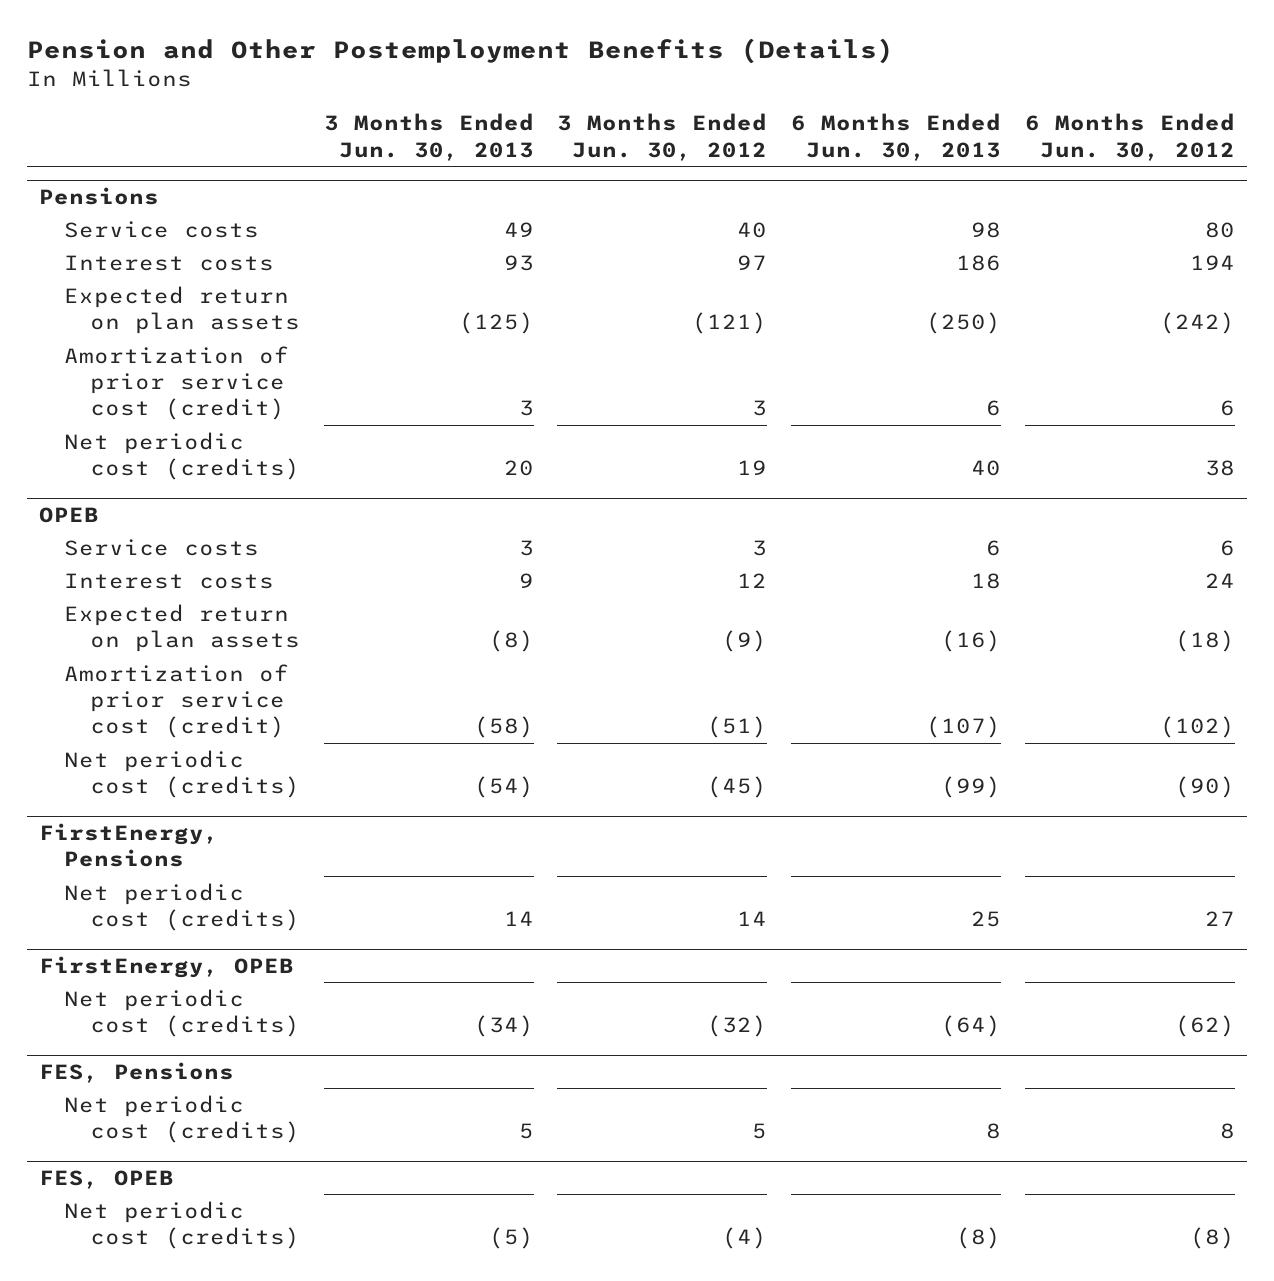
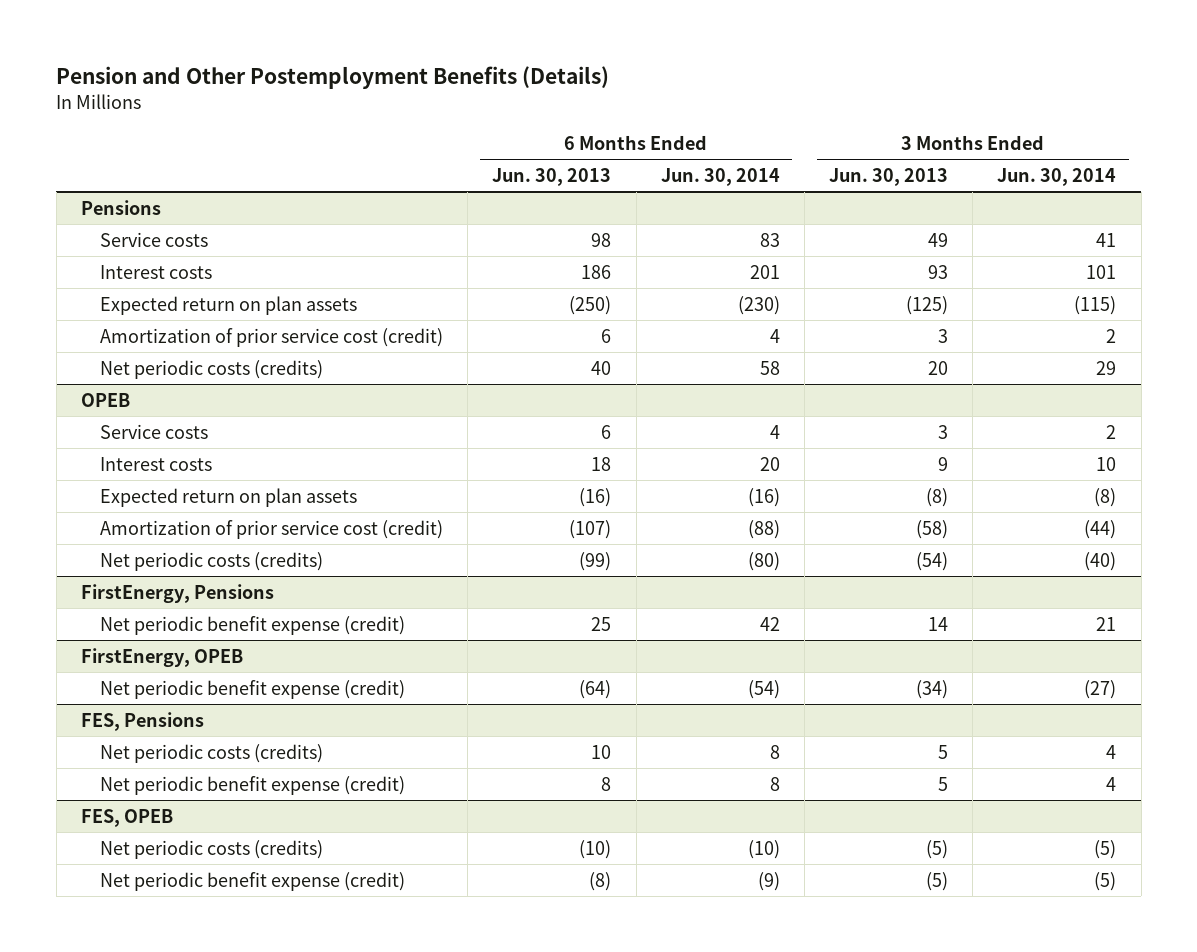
- | 3 Months Ended Jun. 30, 2013 | 3 Months Ended Jun. 30, 2012 | 6 Months Ended Jun. 30, 2013 | 6 Months Ended Jun. 30, 2012
+ | 6 Months Ended Jun. 30, 2013 | 6 Months Ended Jun. 30, 2014 | 3 Months Ended Jun. 30, 2013 | 3 Months Ended Jun. 30, 2014
@ Pensions
- Net periodic cost (credits) | 20 | 19 | 40 | 38
+ Net periodic costs (credits) | 40 | 58 | 20 | 29
@ OPEB
- Net periodic cost (credits) | (54) | (45) | (99) | (90)
+ Net periodic costs (credits) | (99) | (80) | (54) | (40)
@ FirstEnergy, Pensions
- Net periodic cost (credits) | 14 | 14 | 25 | 27
+ Net periodic benefit expense (credit) | 25 | 42 | 14 | 21
@ FirstEnergy, OPEB
- Net periodic cost (credits) | (34) | (32) | (64) | (62)
+ Net periodic benefit expense (credit) | (64) | (54) | (34) | (27)
@ FES, Pensions
- Net periodic cost (credits) | 5 | 5 | 8 | 8
+ Net periodic costs (credits) | 10 | 8 | 5 | 4
+ Net periodic benefit expense (credit) | 8 | 8 | 5 | 4
@ FES, OPEB
- Net periodic cost (credits) | (5) | (4) | (8) | (8)
+ Net periodic costs (credits) | (10) | (10) | (5) | (5)
+ Net periodic benefit expense (credit) | (8) | (9) | (5) | (5)

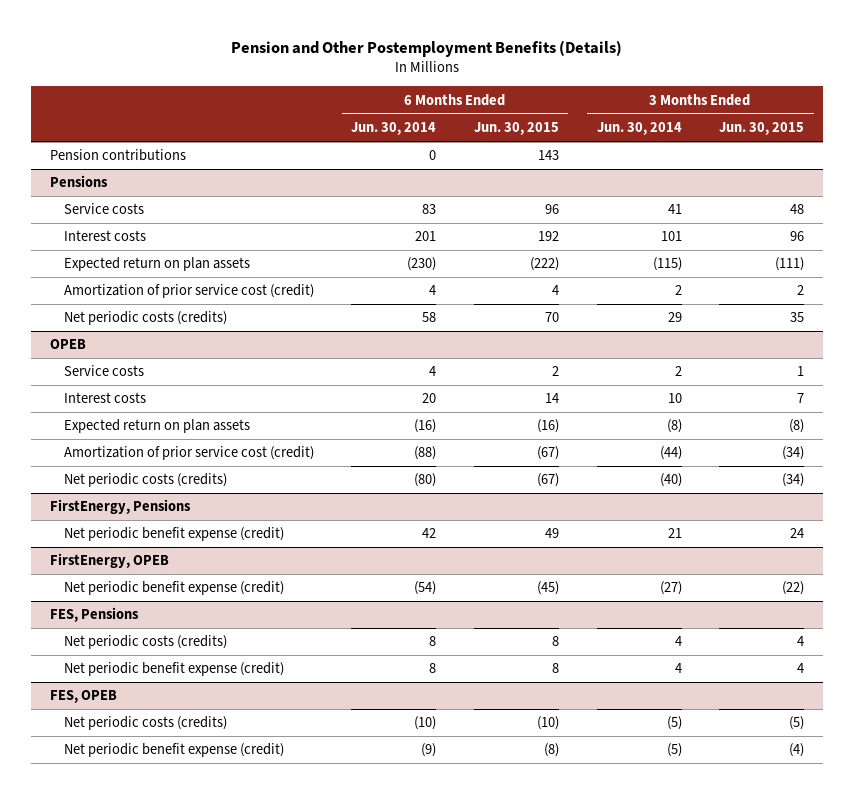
- | 6 Months Ended Jun. 30, 2013 | 6 Months Ended Jun. 30, 2014 | 3 Months Ended Jun. 30, 2013 | 3 Months Ended Jun. 30, 2014
+ | 6 Months Ended Jun. 30, 2014 | 6 Months Ended Jun. 30, 2015 | 3 Months Ended Jun. 30, 2014 | 3 Months Ended Jun. 30, 2015
+ Pension contributions | 0 | 143 | |

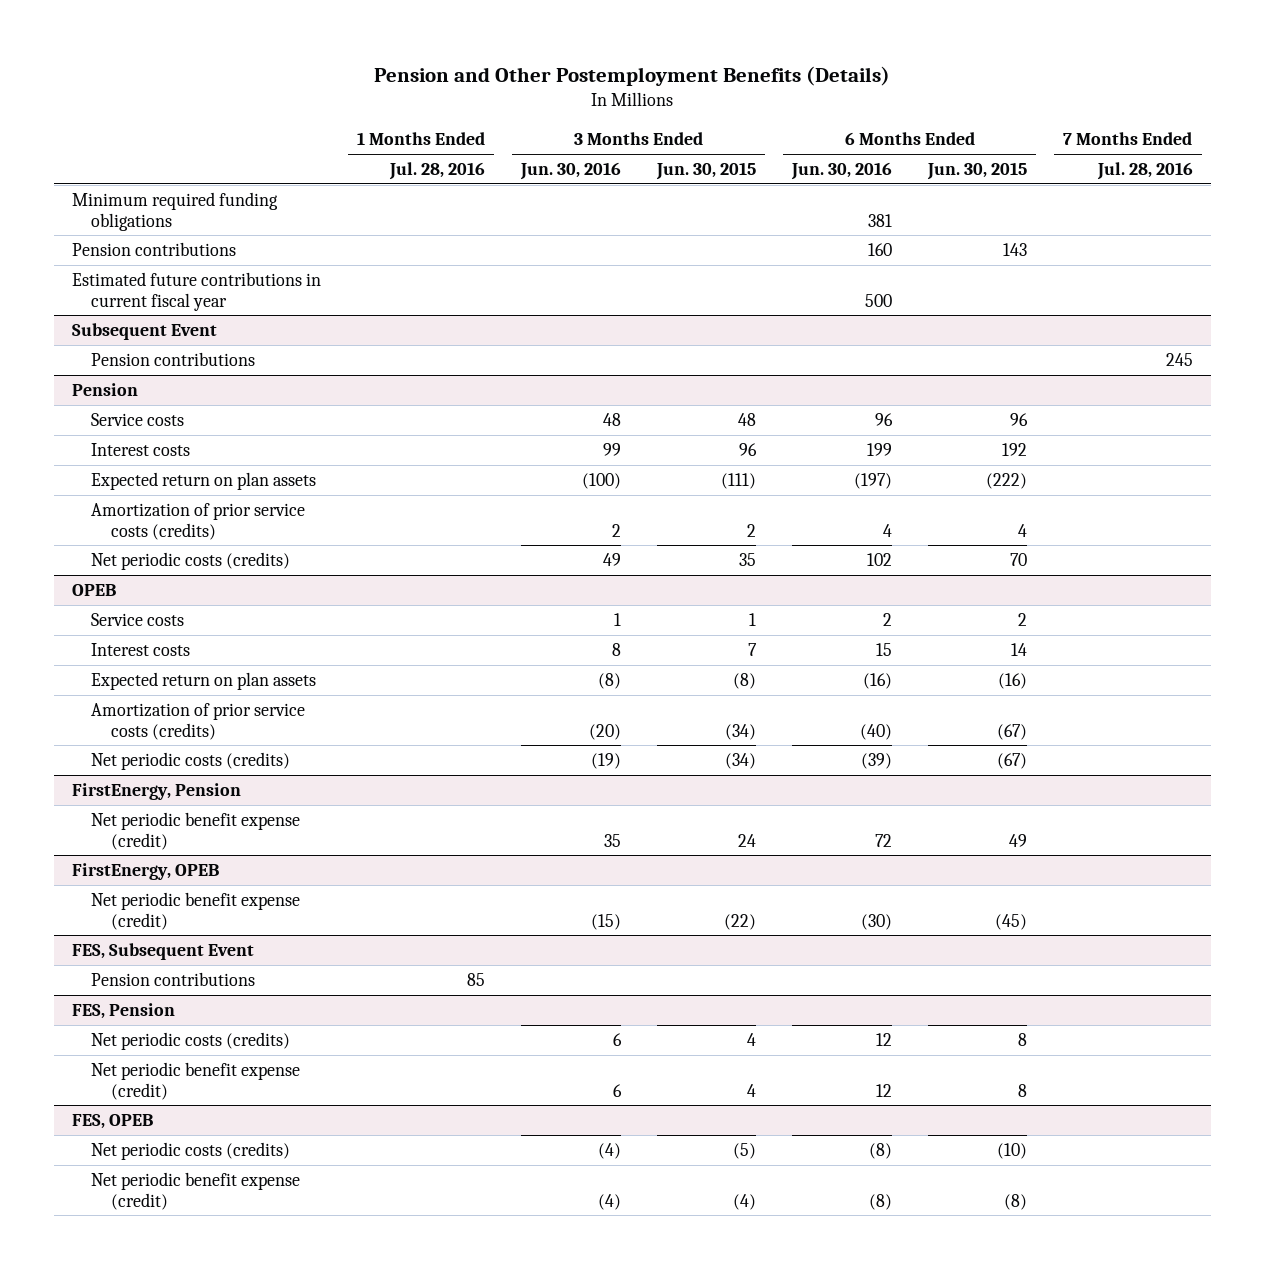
- | 6 Months Ended Jun. 30, 2014 | 6 Months Ended Jun. 30, 2015 | 3 Months Ended Jun. 30, 2014 | 3 Months Ended Jun. 30, 2015
+ | 1 Months Ended Jul. 28, 2016 | 3 Months Ended Jun. 30, 2016 | 3 Months Ended Jun. 30, 2015 | 6 Months Ended Jun. 30, 2016 | 6 Months Ended Jun. 30, 2015 | 7 Months Ended Jul. 28, 2016
+ Minimum required funding obligations | | | | 381 | |
- Pensions
+ Estimated future contributions in current fiscal year | | | | 500 | |
+ Subsequent Event
+ Pension contributions | | | | | | 245
+ Pension
- Amortization of prior service cost (credit) | 4 | 4 | 2 | 2
+ Amortization of prior service costs (credits) | | 2 | 2 | 4 | 4 |
@ OPEB
- Amortization of prior service cost (credit) | (88) | (67) | (44) | (34)
+ Amortization of prior service costs (credits) | | (20) | (34) | (40) | (67) |
- FirstEnergy, Pensions
+ FirstEnergy, Pension
- FES, Pensions
+ FES, Subsequent Event
+ Pension contributions | 85 | | | | |
+ FES, Pension

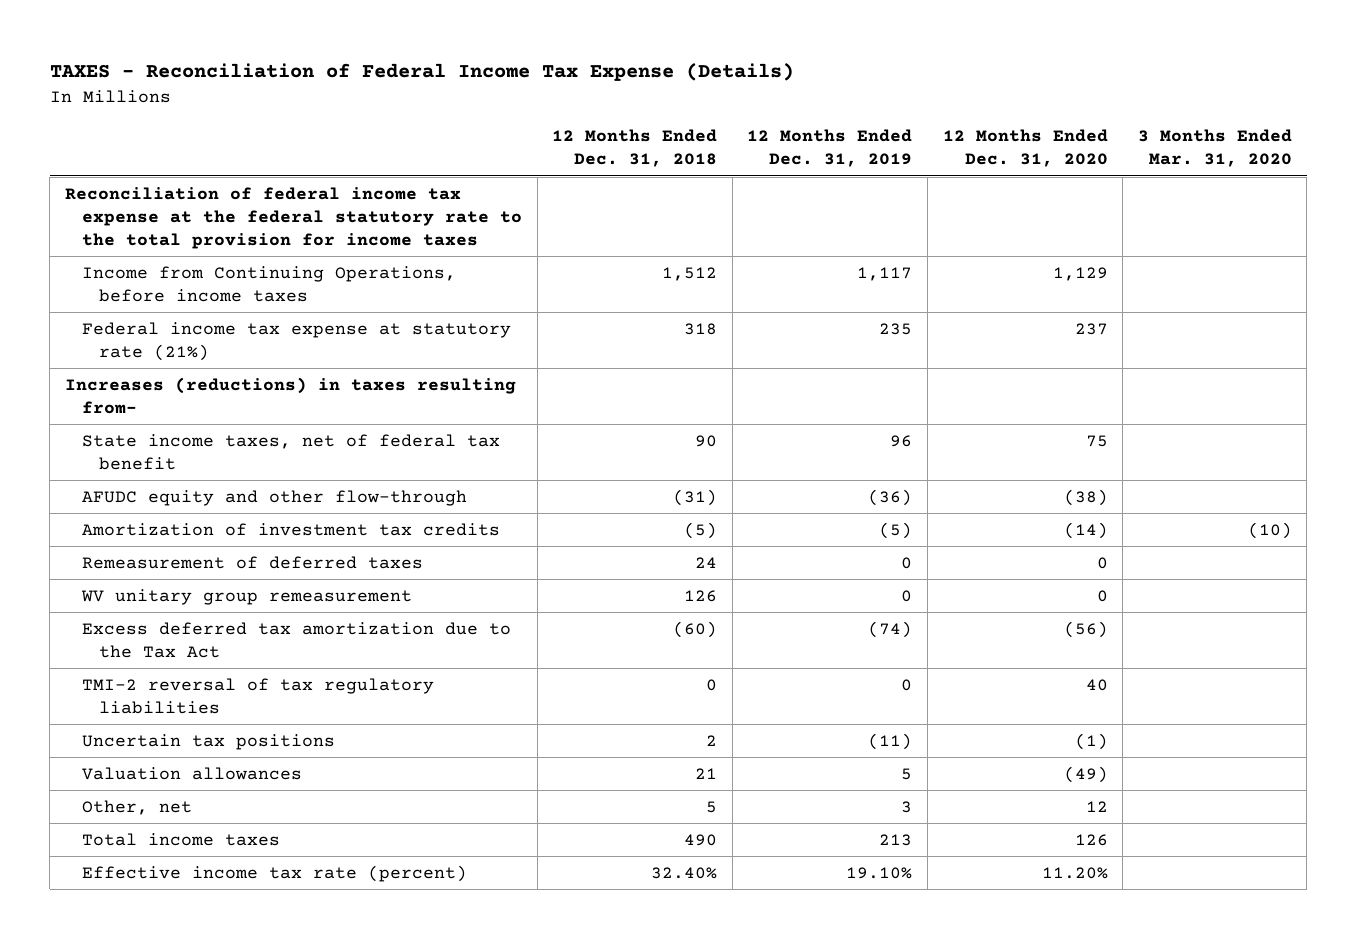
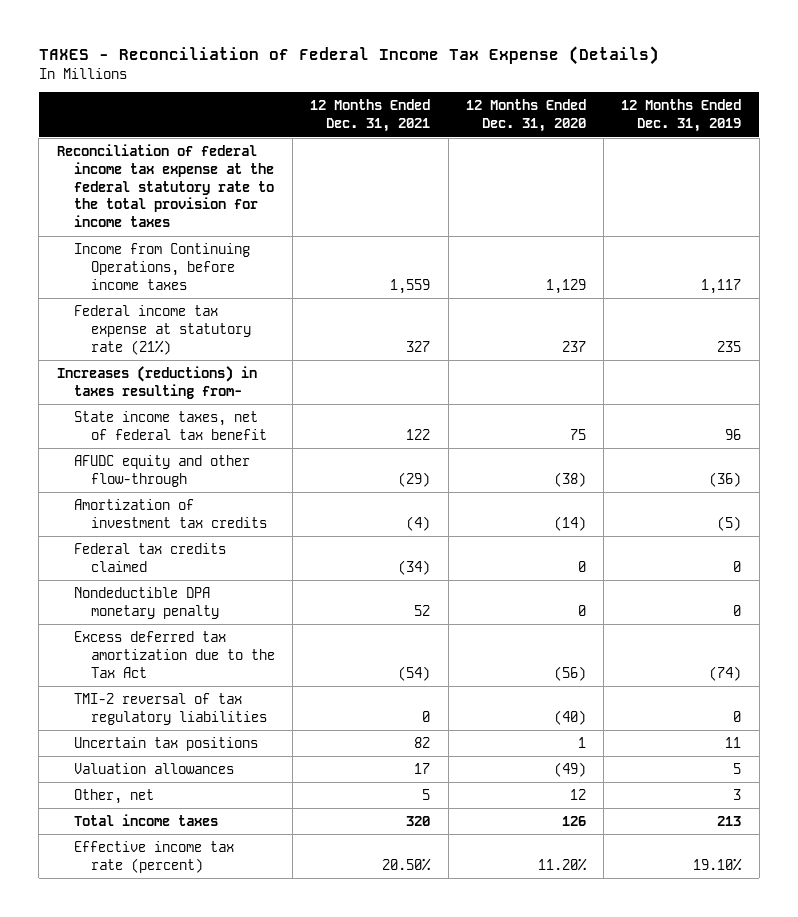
- | 12 Months Ended Dec. 31, 2018 | 12 Months Ended Dec. 31, 2019 | 12 Months Ended Dec. 31, 2020 | 3 Months Ended Mar. 31, 2020
+ | 12 Months Ended Dec. 31, 2021 | 12 Months Ended Dec. 31, 2020 | 12 Months Ended Dec. 31, 2019
- Remeasurement of deferred taxes | 24 | 0 | 0 |
- WV unitary group remeasurement | 126 | 0 | 0 |
+ Federal tax credits claimed | (34) | 0 | 0
+ Nondeductible DPA monetary penalty | 52 | 0 | 0
- TMI-2 reversal of tax regulatory liabilities | 0 | 0 | 40 |
- Uncertain tax positions | 2 | (11) | (1) |
+ TMI-2 reversal of tax regulatory liabilities | 0 | (40) | 0
+ Uncertain tax positions | 82 | 1 | 11

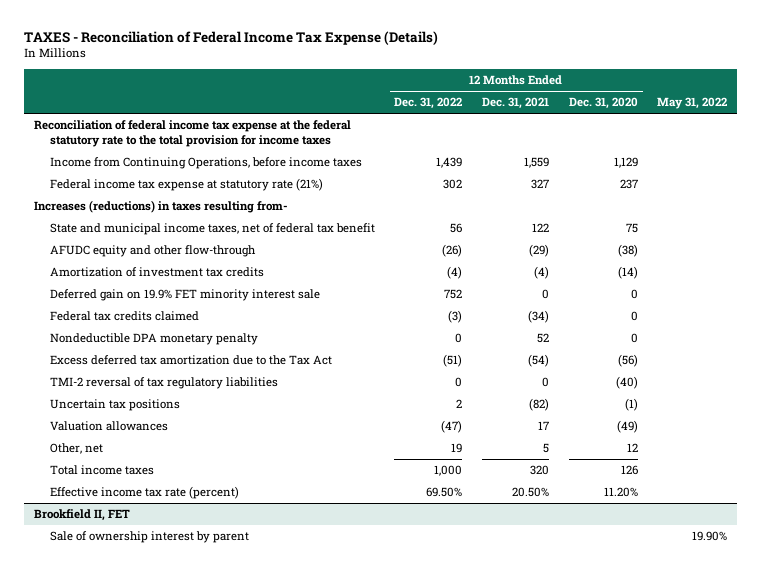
- | 12 Months Ended Dec. 31, 2021 | 12 Months Ended Dec. 31, 2020 | 12 Months Ended Dec. 31, 2019
+ | 12 Months Ended Dec. 31, 2022 | 12 Months Ended Dec. 31, 2021 | 12 Months Ended Dec. 31, 2020 | May 31, 2022
- State income taxes, net of federal tax benefit | 122 | 75 | 96
+ State and municipal income taxes, net of federal tax benefit | 56 | 122 | 75 |
+ Deferred gain on 19.9% FET minority interest sale | 752 | 0 | 0 |
- Uncertain tax positions | 82 | 1 | 11
+ Uncertain tax positions | 2 | (82) | (1) |
+ Brookfield II, FET
+ Sale of ownership interest by parent | | | | 19.90%

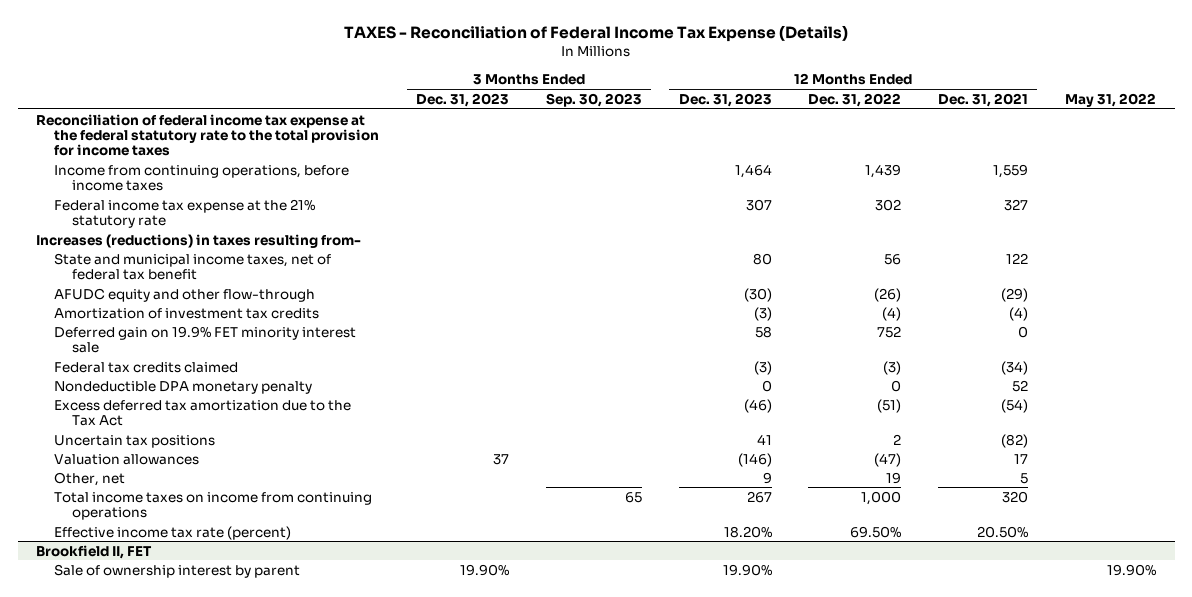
- | 12 Months Ended Dec. 31, 2022 | 12 Months Ended Dec. 31, 2021 | 12 Months Ended Dec. 31, 2020 | May 31, 2022
+ | 3 Months Ended Dec. 31, 2023 | 3 Months Ended Sep. 30, 2023 | 12 Months Ended Dec. 31, 2023 | 12 Months Ended Dec. 31, 2022 | 12 Months Ended Dec. 31, 2021 | May 31, 2022
- Income from Continuing Operations, before income taxes | 1,439 | 1,559 | 1,129 |
- Federal income tax expense at statutory rate (21%) | 302 | 327 | 237 |
+ Income from continuing operations, before income taxes | | | 1,464 | 1,439 | 1,559 |
+ Federal income tax expense at the 21% statutory rate | | | 307 | 302 | 327 |
- TMI-2 reversal of tax regulatory liabilities | 0 | 0 | (40) |
- Total income taxes | 1,000 | 320 | 126 |
+ Total income taxes on income from continuing operations | | 65 | 267 | 1,000 | 320 |

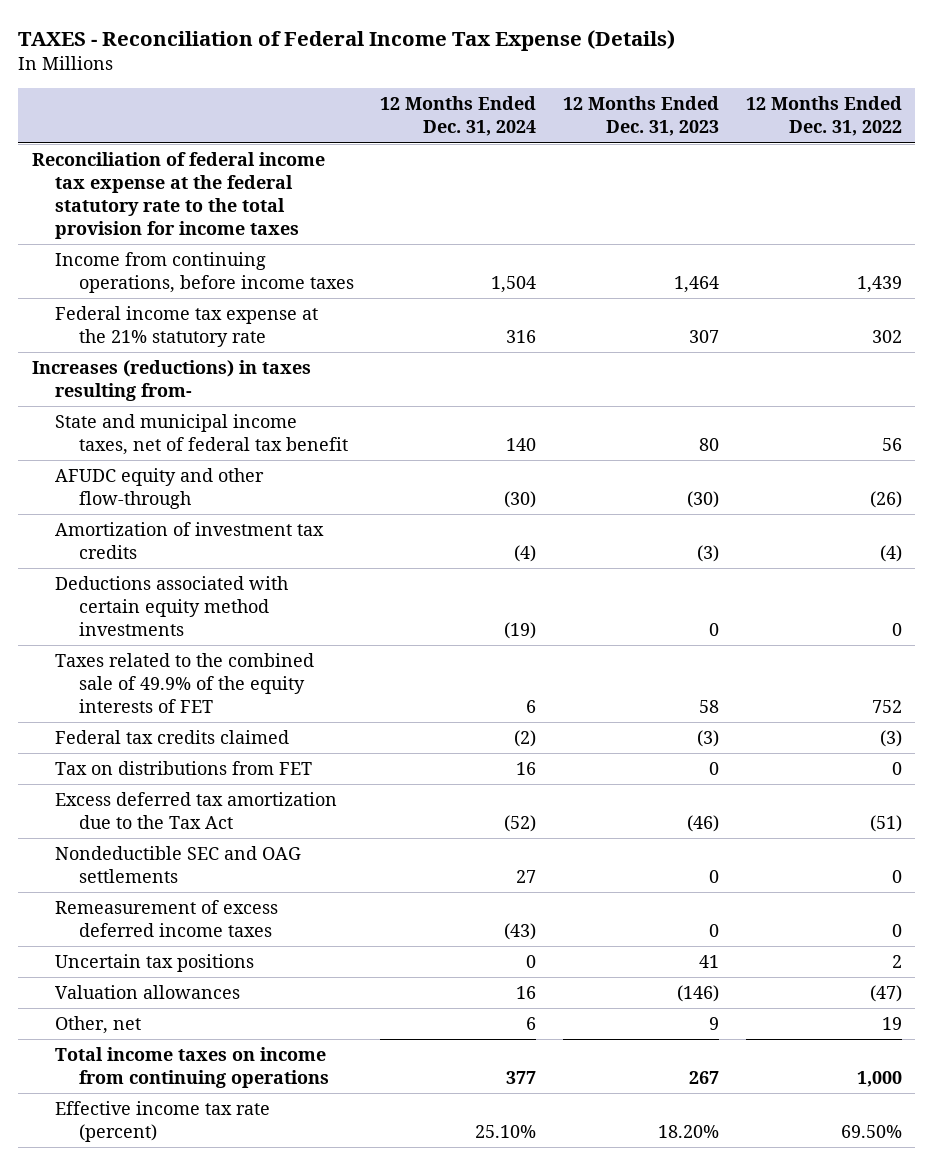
- | 3 Months Ended Dec. 31, 2023 | 3 Months Ended Sep. 30, 2023 | 12 Months Ended Dec. 31, 2023 | 12 Months Ended Dec. 31, 2022 | 12 Months Ended Dec. 31, 2021 | May 31, 2022
+ | 12 Months Ended Dec. 31, 2024 | 12 Months Ended Dec. 31, 2023 | 12 Months Ended Dec. 31, 2022
- Deferred gain on 19.9% FET minority interest sale | | | 58 | 752 | 0 |
+ Deductions associated with certain equity method investments | (19) | 0 | 0
+ Taxes related to the combined sale of 49.9% of the equity interests of FET | 6 | 58 | 752
- Nondeductible DPA monetary penalty | | | 0 | 0 | 52 |
+ Tax on distributions from FET | 16 | 0 | 0
+ Nondeductible SEC and OAG settlements | 27 | 0 | 0
+ Remeasurement of excess deferred income taxes | (43) | 0 | 0
- Brookfield II, FET
- Sale of ownership interest by parent | 19.90% | | 19.90% | | | 19.90%

